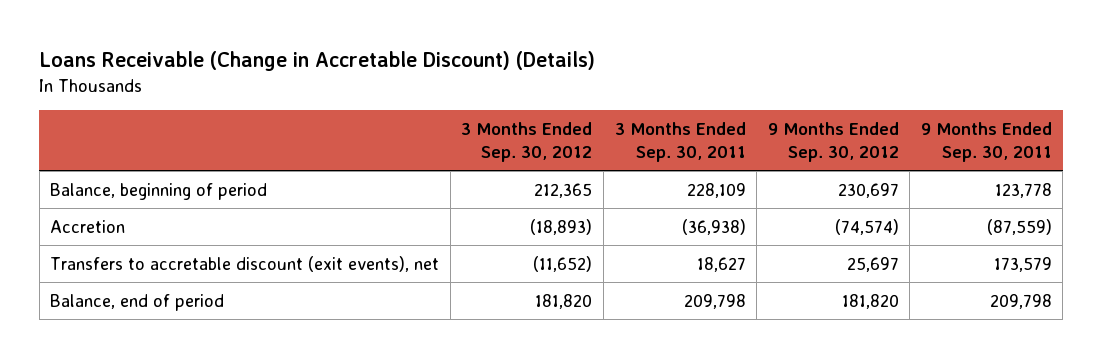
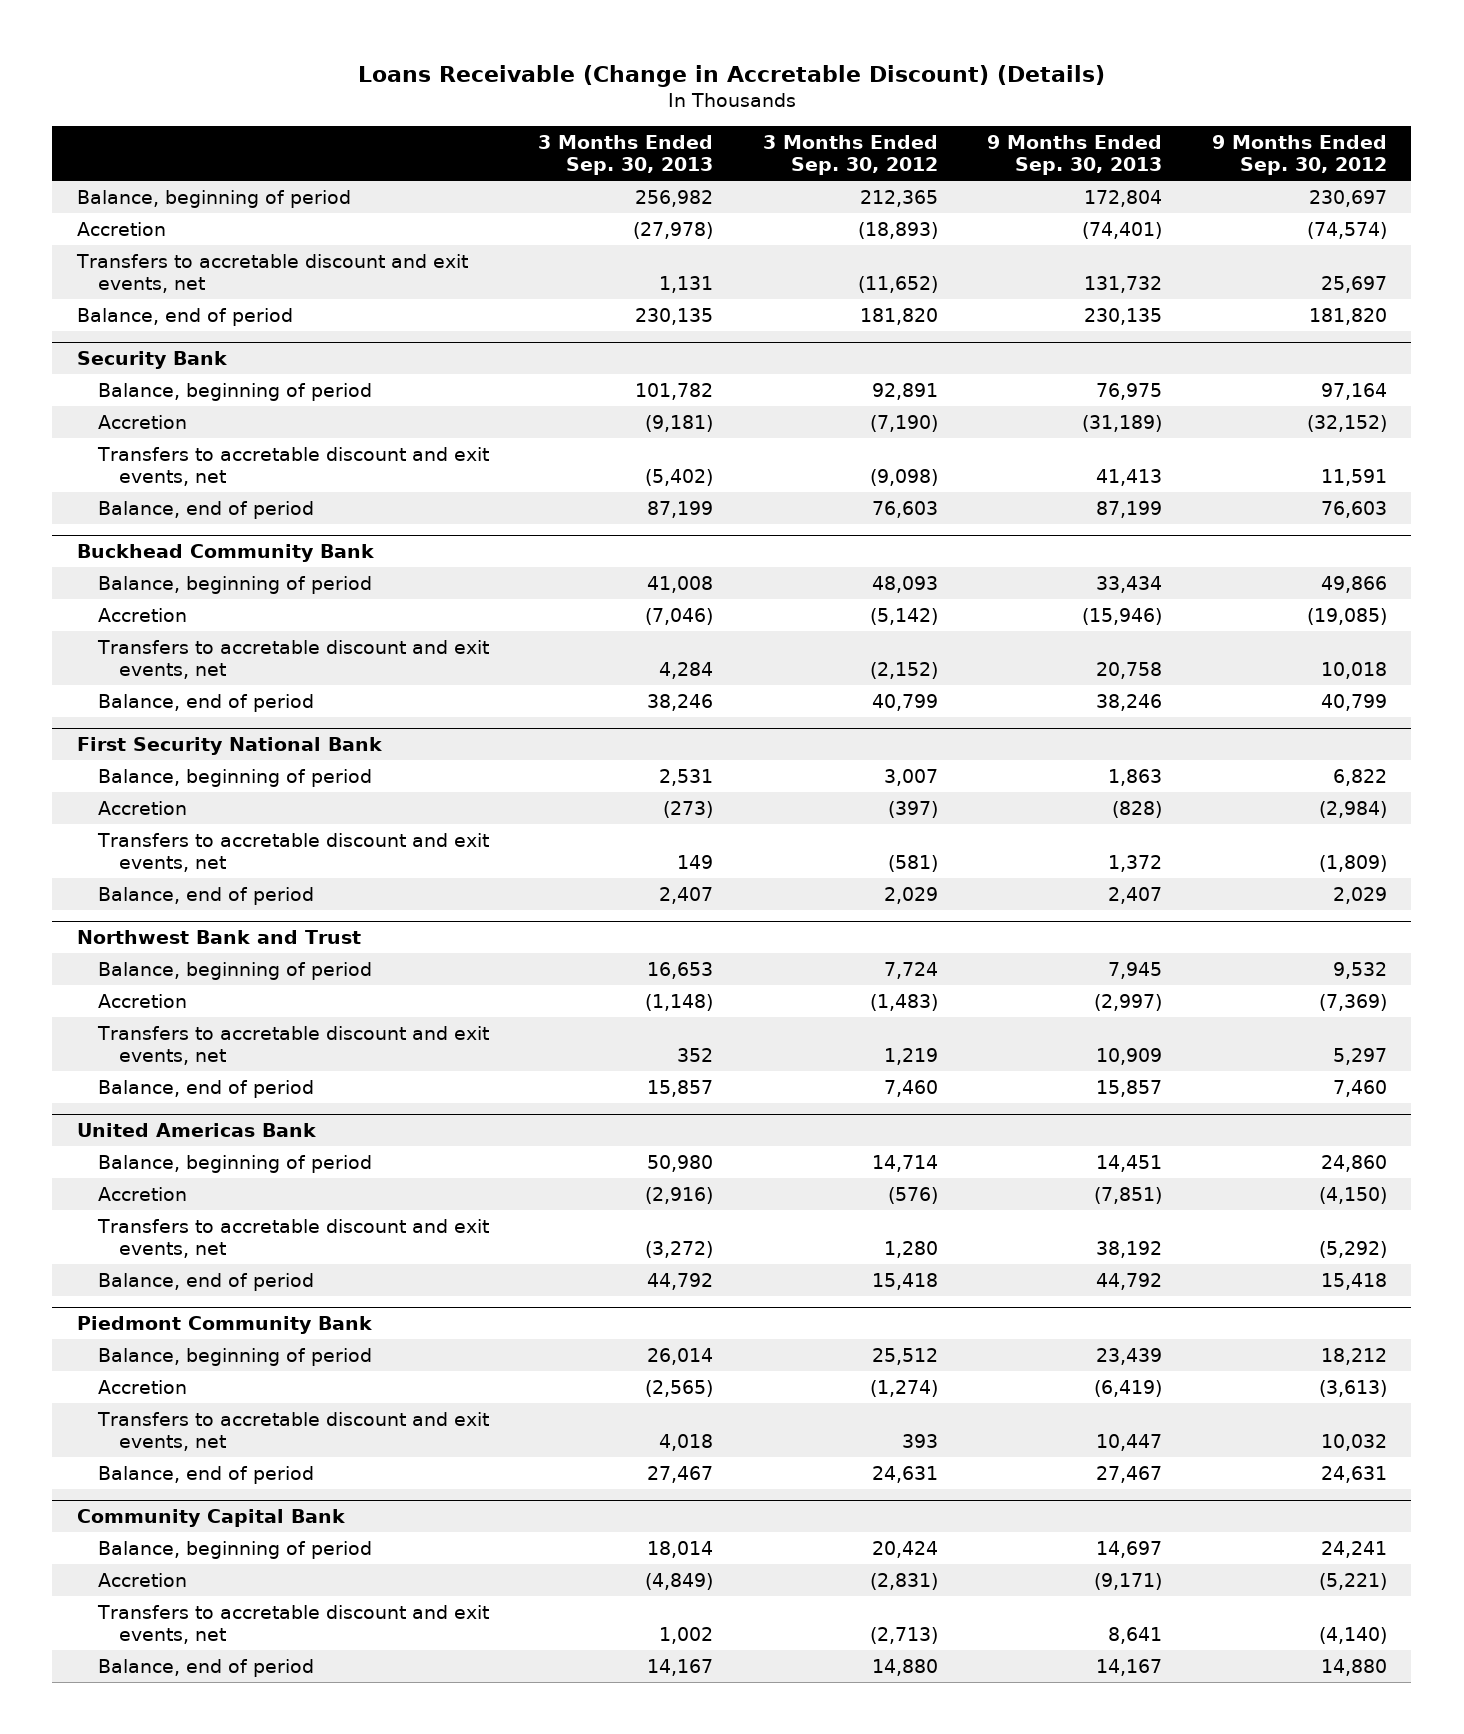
- | 3 Months Ended Sep. 30, 2012 | 3 Months Ended Sep. 30, 2011 | 9 Months Ended Sep. 30, 2012 | 9 Months Ended Sep. 30, 2011
+ | 3 Months Ended Sep. 30, 2013 | 3 Months Ended Sep. 30, 2012 | 9 Months Ended Sep. 30, 2013 | 9 Months Ended Sep. 30, 2012
- Transfers to accretable discount (exit events), net | (11,652) | 18,627 | 25,697 | 173,579
+ Transfers to accretable discount and exit events, net | 1,131 | (11,652) | 131,732 | 25,697
+ Security Bank
+ Balance, beginning of period | 101,782 | 92,891 | 76,975 | 97,164
+ Accretion | (9,181) | (7,190) | (31,189) | (32,152)
+ Transfers to accretable discount and exit events, net | (5,402) | (9,098) | 41,413 | 11,591
+ Balance, end of period | 87,199 | 76,603 | 87,199 | 76,603
+ Buckhead Community Bank
+ Balance, beginning of period | 41,008 | 48,093 | 33,434 | 49,866
+ Accretion | (7,046) | (5,142) | (15,946) | (19,085)
+ Transfers to accretable discount and exit events, net | 4,284 | (2,152) | 20,758 | 10,018
+ Balance, end of period | 38,246 | 40,799 | 38,246 | 40,799
+ First Security National Bank
+ Balance, beginning of period | 2,531 | 3,007 | 1,863 | 6,822
+ Accretion | (273) | (397) | (828) | (2,984)
+ Transfers to accretable discount and exit events, net | 149 | (581) | 1,372 | (1,809)
+ Balance, end of period | 2,407 | 2,029 | 2,407 | 2,029
+ Northwest Bank and Trust
+ Balance, beginning of period | 16,653 | 7,724 | 7,945 | 9,532
+ Accretion | (1,148) | (1,483) | (2,997) | (7,369)
+ Transfers to accretable discount and exit events, net | 352 | 1,219 | 10,909 | 5,297
+ Balance, end of period | 15,857 | 7,460 | 15,857 | 7,460
+ United Americas Bank
+ Balance, beginning of period | 50,980 | 14,714 | 14,451 | 24,860
+ Accretion | (2,916) | (576) | (7,851) | (4,150)
+ Transfers to accretable discount and exit events, net | (3,272) | 1,280 | 38,192 | (5,292)
+ Balance, end of period | 44,792 | 15,418 | 44,792 | 15,418
+ Piedmont Community Bank
+ Balance, beginning of period | 26,014 | 25,512 | 23,439 | 18,212
+ Accretion | (2,565) | (1,274) | (6,419) | (3,613)
+ Transfers to accretable discount and exit events, net | 4,018 | 393 | 10,447 | 10,032
+ Balance, end of period | 27,467 | 24,631 | 27,467 | 24,631
+ Community Capital Bank
+ Balance, beginning of period | 18,014 | 20,424 | 14,697 | 24,241
+ Accretion | (4,849) | (2,831) | (9,171) | (5,221)
+ Transfers to accretable discount and exit events, net | 1,002 | (2,713) | 8,641 | (4,140)
+ Balance, end of period | 14,167 | 14,880 | 14,167 | 14,880

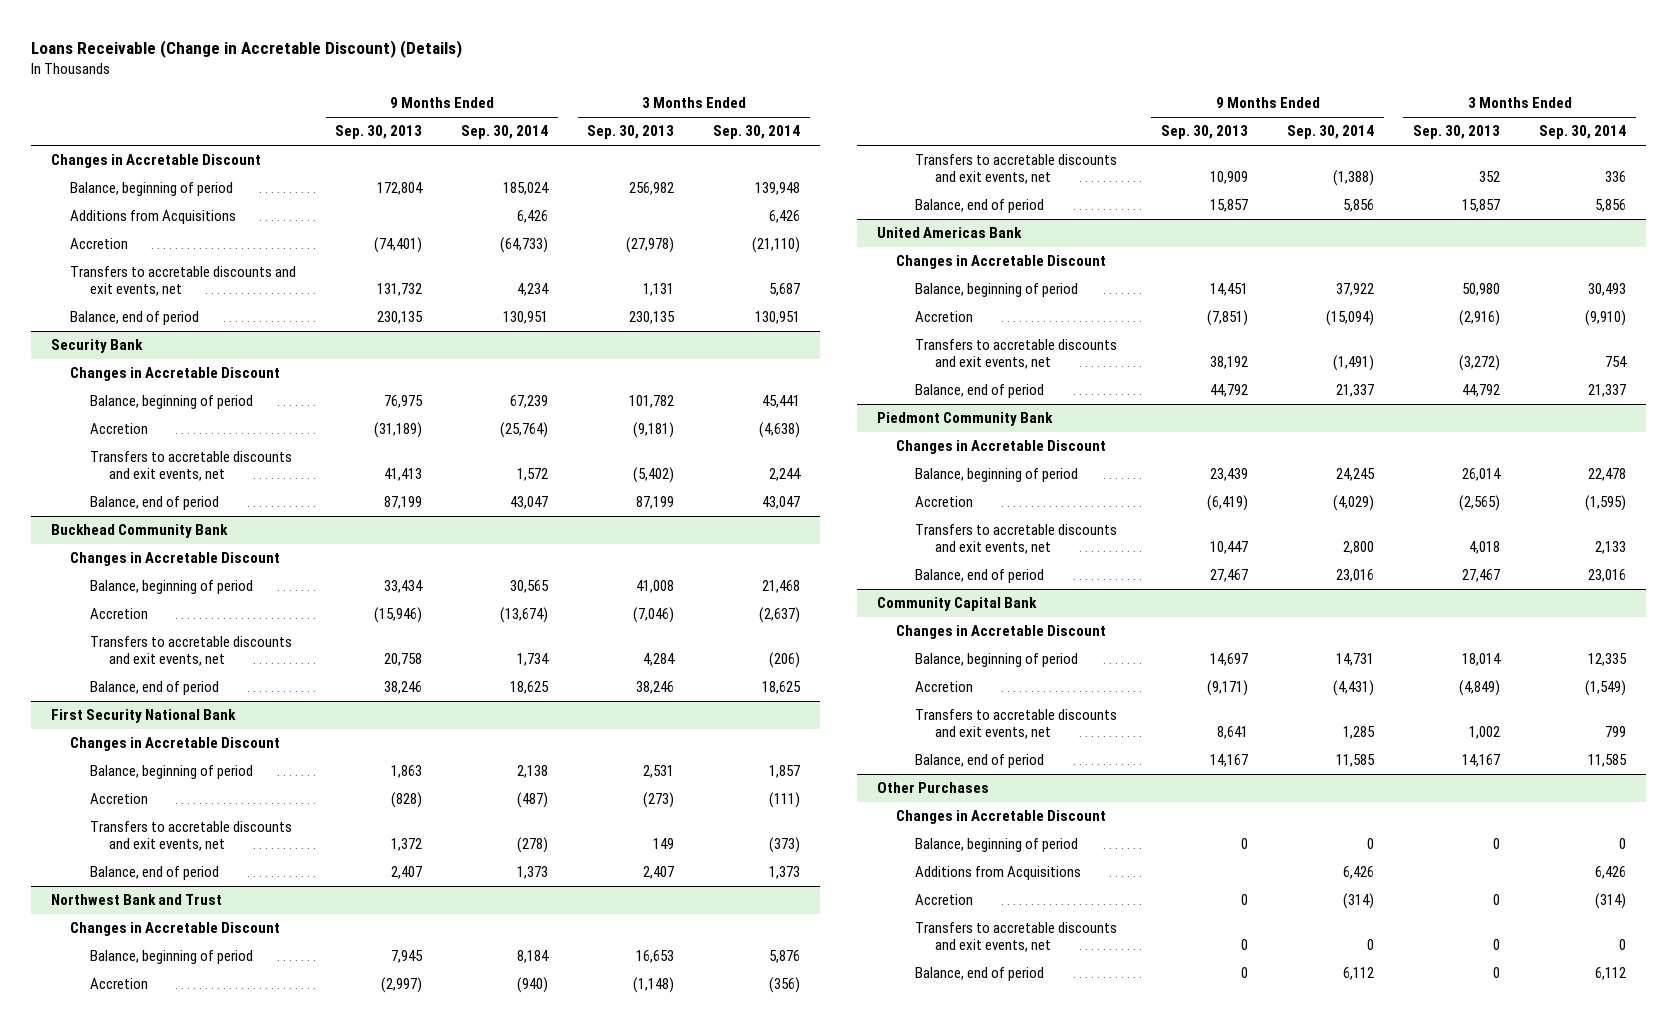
- | 3 Months Ended Sep. 30, 2013 | 3 Months Ended Sep. 30, 2012 | 9 Months Ended Sep. 30, 2013 | 9 Months Ended Sep. 30, 2012
+ | 9 Months Ended Sep. 30, 2013 | 9 Months Ended Sep. 30, 2014 | 3 Months Ended Sep. 30, 2013 | 3 Months Ended Sep. 30, 2014
+ Changes in Accretable Discount
+ Additions from Acquisitions | | 6,426 | | 6,426
- Transfers to accretable discount and exit events, net | 1,131 | (11,652) | 131,732 | 25,697
+ Transfers to accretable discounts and exit events, net | 131,732 | 4,234 | 1,131 | 5,687
@ Security Bank
+ Changes in Accretable Discount
- Transfers to accretable discount and exit events, net | (5,402) | (9,098) | 41,413 | 11,591
+ Transfers to accretable discounts and exit events, net | 41,413 | 1,572 | (5,402) | 2,244
@ Buckhead Community Bank
+ Changes in Accretable Discount
- Transfers to accretable discount and exit events, net | 4,284 | (2,152) | 20,758 | 10,018
+ Transfers to accretable discounts and exit events, net | 20,758 | 1,734 | 4,284 | (206)
@ First Security National Bank
+ Changes in Accretable Discount
- Transfers to accretable discount and exit events, net | 149 | (581) | 1,372 | (1,809)
+ Transfers to accretable discounts and exit events, net | 1,372 | (278) | 149 | (373)
@ Northwest Bank and Trust
+ Changes in Accretable Discount
- Transfers to accretable discount and exit events, net | 352 | 1,219 | 10,909 | 5,297
+ Transfers to accretable discounts and exit events, net | 10,909 | (1,388) | 352 | 336
@ United Americas Bank
+ Changes in Accretable Discount
- Transfers to accretable discount and exit events, net | (3,272) | 1,280 | 38,192 | (5,292)
+ Transfers to accretable discounts and exit events, net | 38,192 | (1,491) | (3,272) | 754
@ Piedmont Community Bank
+ Changes in Accretable Discount
- Transfers to accretable discount and exit events, net | 4,018 | 393 | 10,447 | 10,032
+ Transfers to accretable discounts and exit events, net | 10,447 | 2,800 | 4,018 | 2,133
@ Community Capital Bank
+ Changes in Accretable Discount
- Transfers to accretable discount and exit events, net | 1,002 | (2,713) | 8,641 | (4,140)
+ Transfers to accretable discounts and exit events, net | 8,641 | 1,285 | 1,002 | 799
+ Other Purchases
+ Changes in Accretable Discount
+ Balance, beginning of period | 0 | 0 | 0 | 0
+ Additions from Acquisitions | | 6,426 | | 6,426
+ Accretion | 0 | (314) | 0 | (314)
+ Transfers to accretable discounts and exit events, net | 0 | 0 | 0 | 0
+ Balance, end of period | 0 | 6,112 | 0 | 6,112

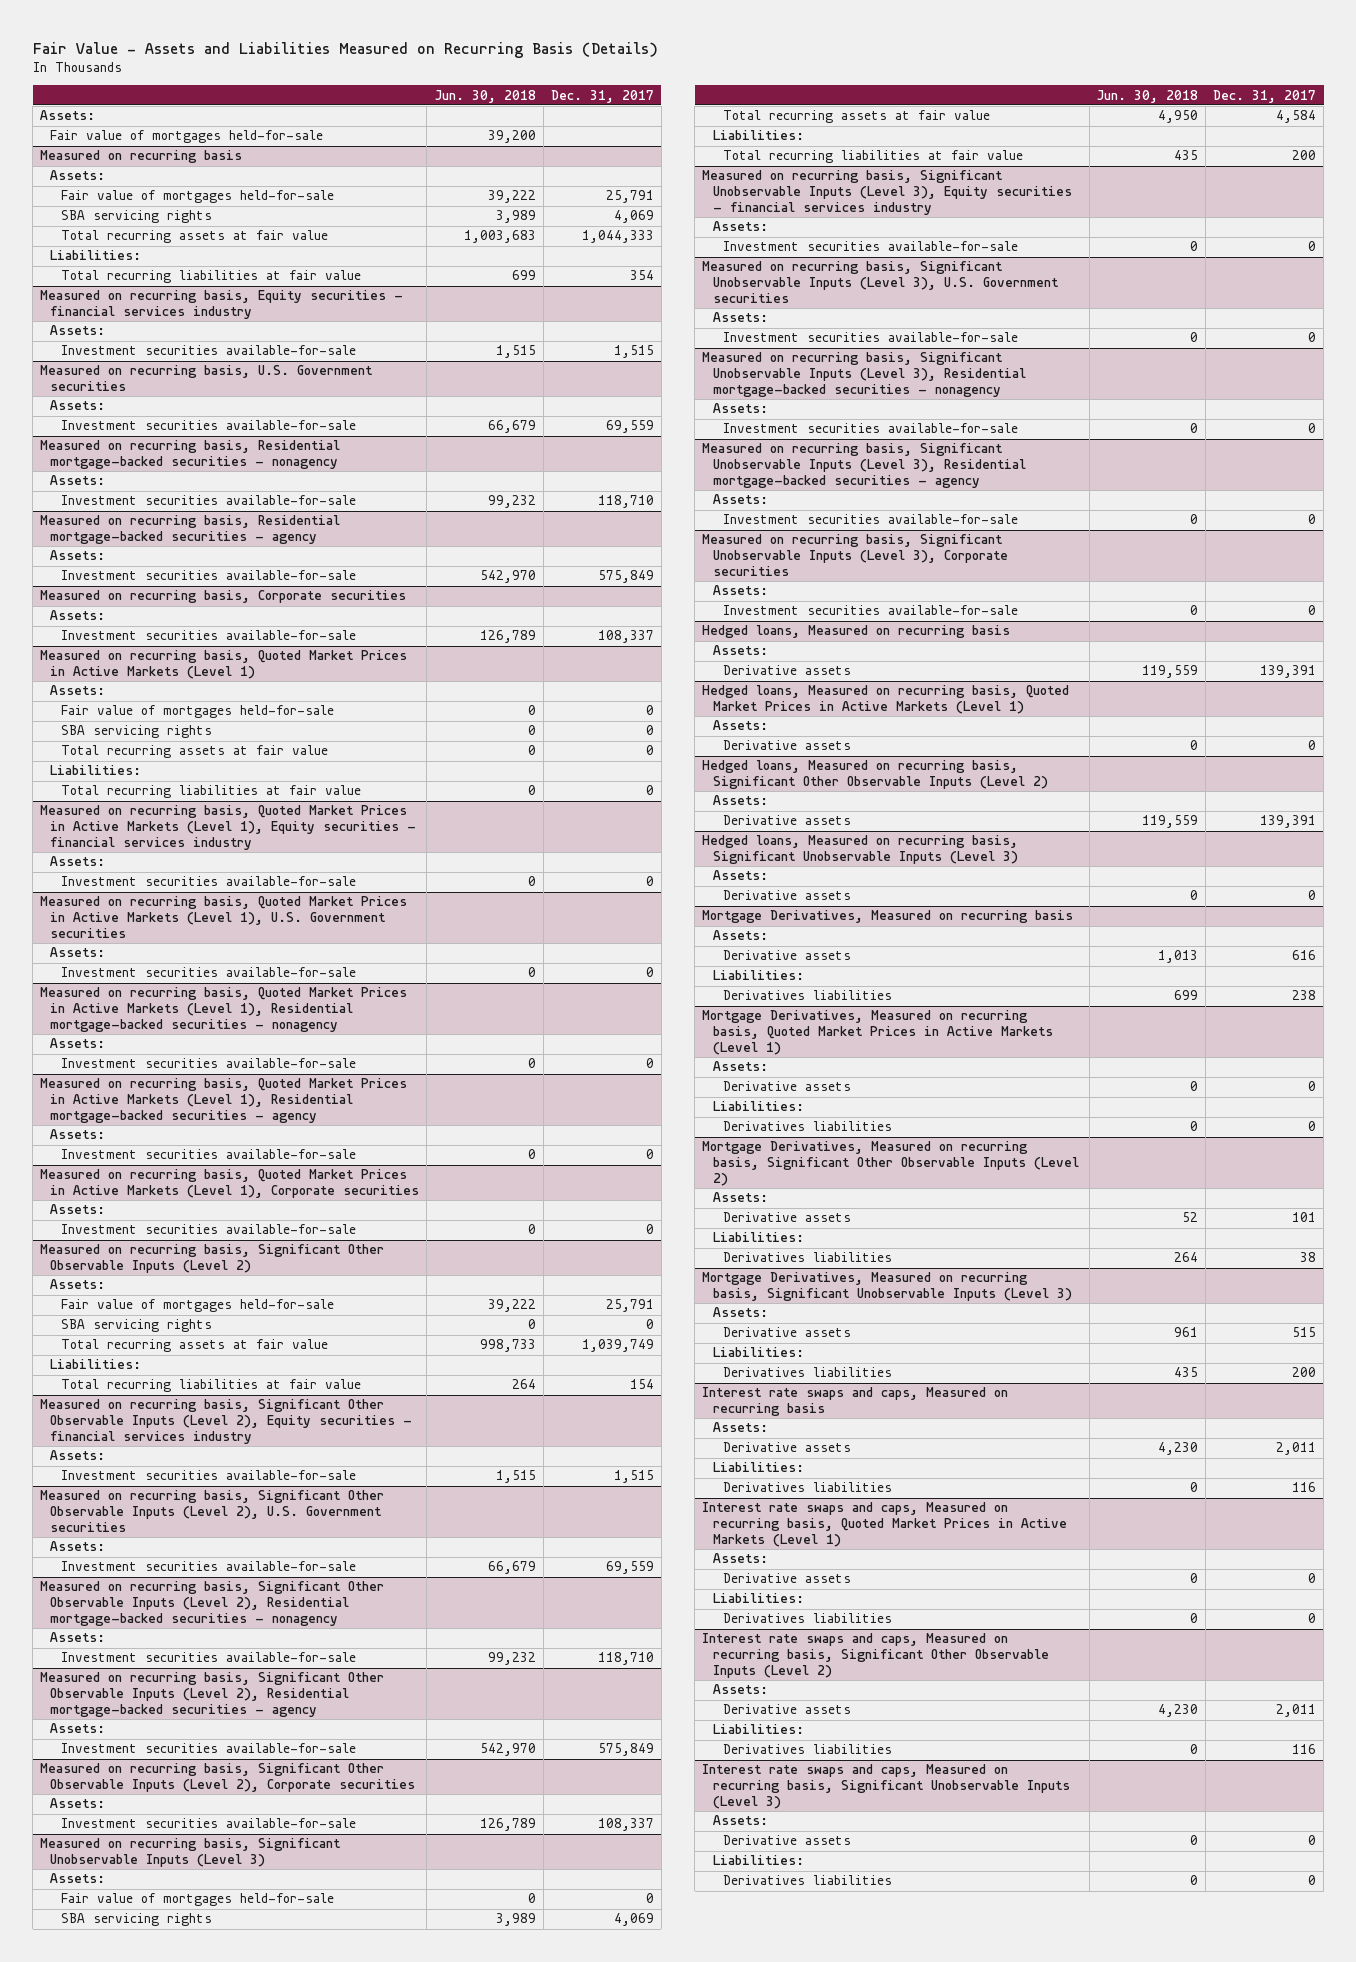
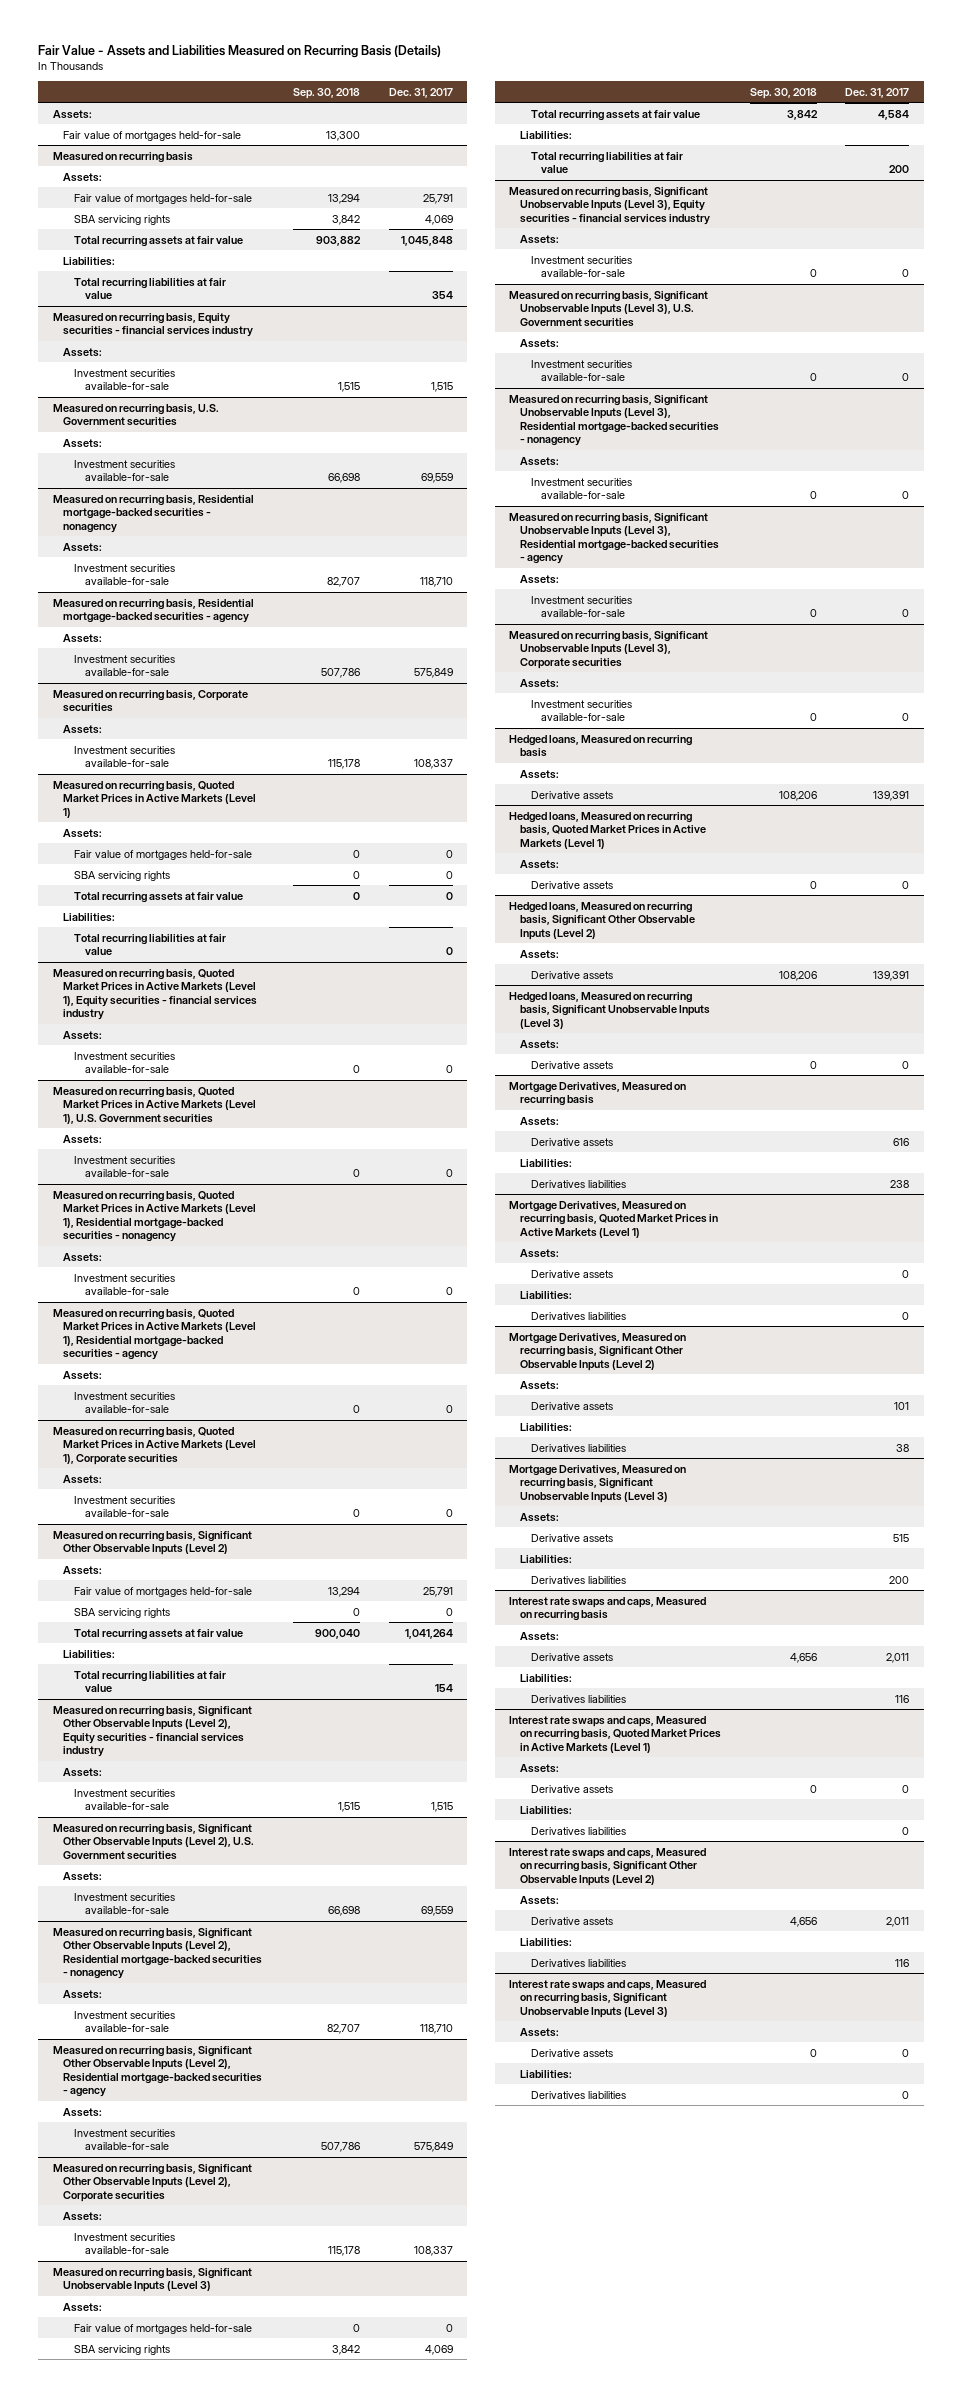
- | Jun. 30, 2018 | Dec. 31, 2017
+ | Sep. 30, 2018 | Dec. 31, 2017
@ Measured on recurring basis
- Total recurring assets at fair value | 1,003,683 | 1,044,333
+ Total recurring assets at fair value | 903,882 | 1,045,848
@ Measured on recurring basis, Significant Other Observable Inputs (Level 2)
- Total recurring assets at fair value | 998,733 | 1,039,749
+ Total recurring assets at fair value | 900,040 | 1,041,264

